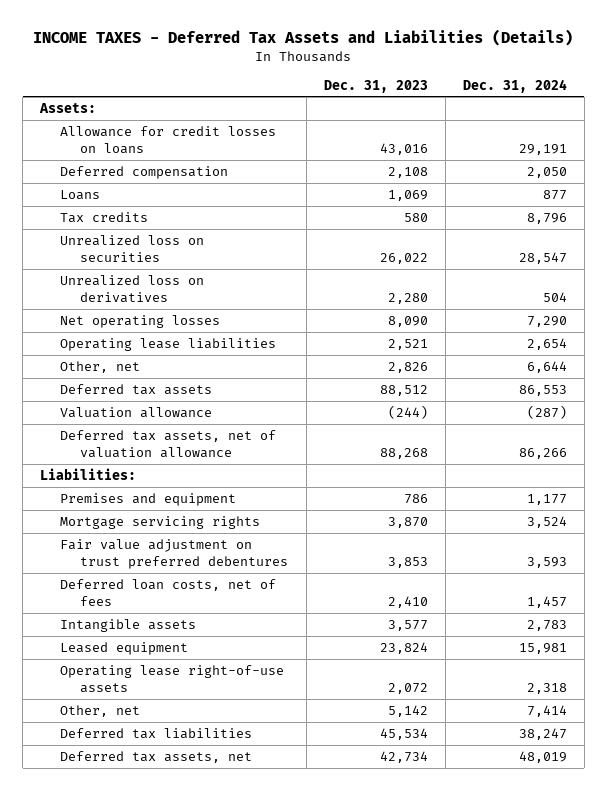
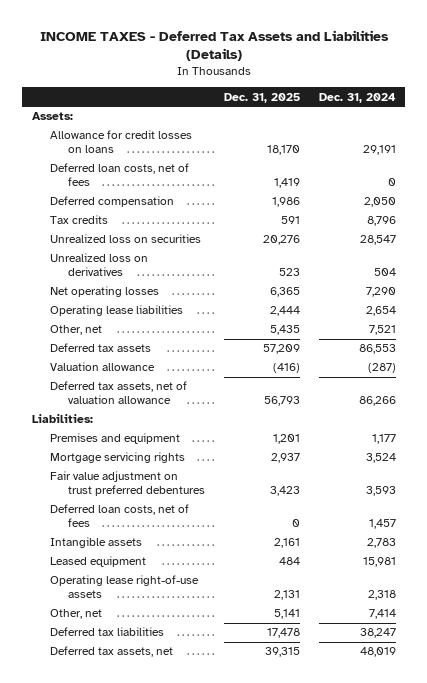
- | Dec. 31, 2023 | Dec. 31, 2024
+ | Dec. 31, 2025 | Dec. 31, 2024
+ Deferred loan costs, net of fees | 1,419 | 0
- Loans | 1,069 | 877
- Other, net | 2,826 | 6,644
+ Other, net | 5,435 | 7,521

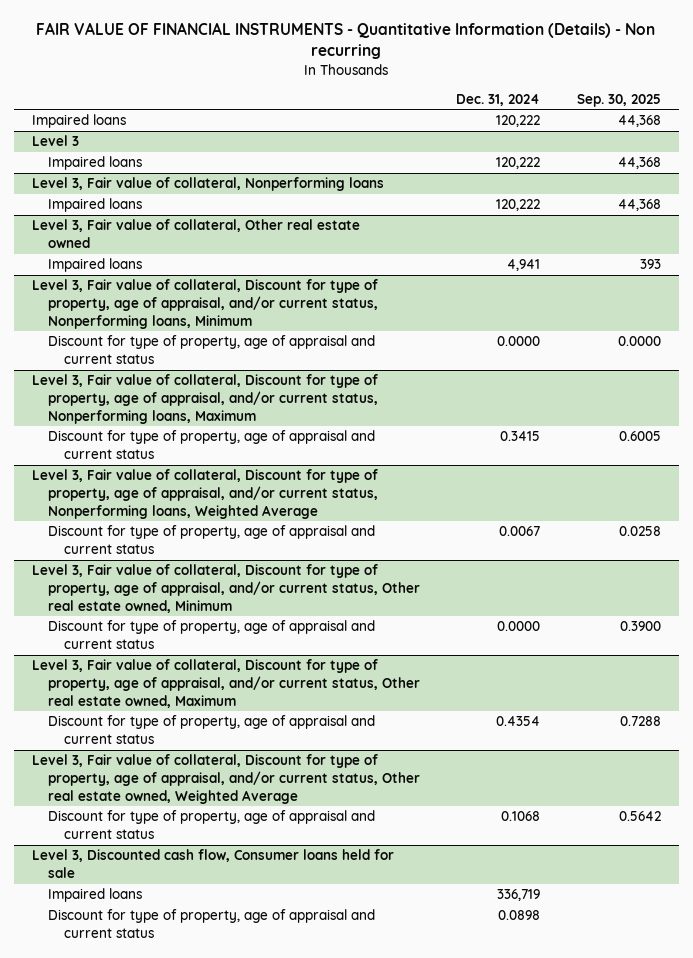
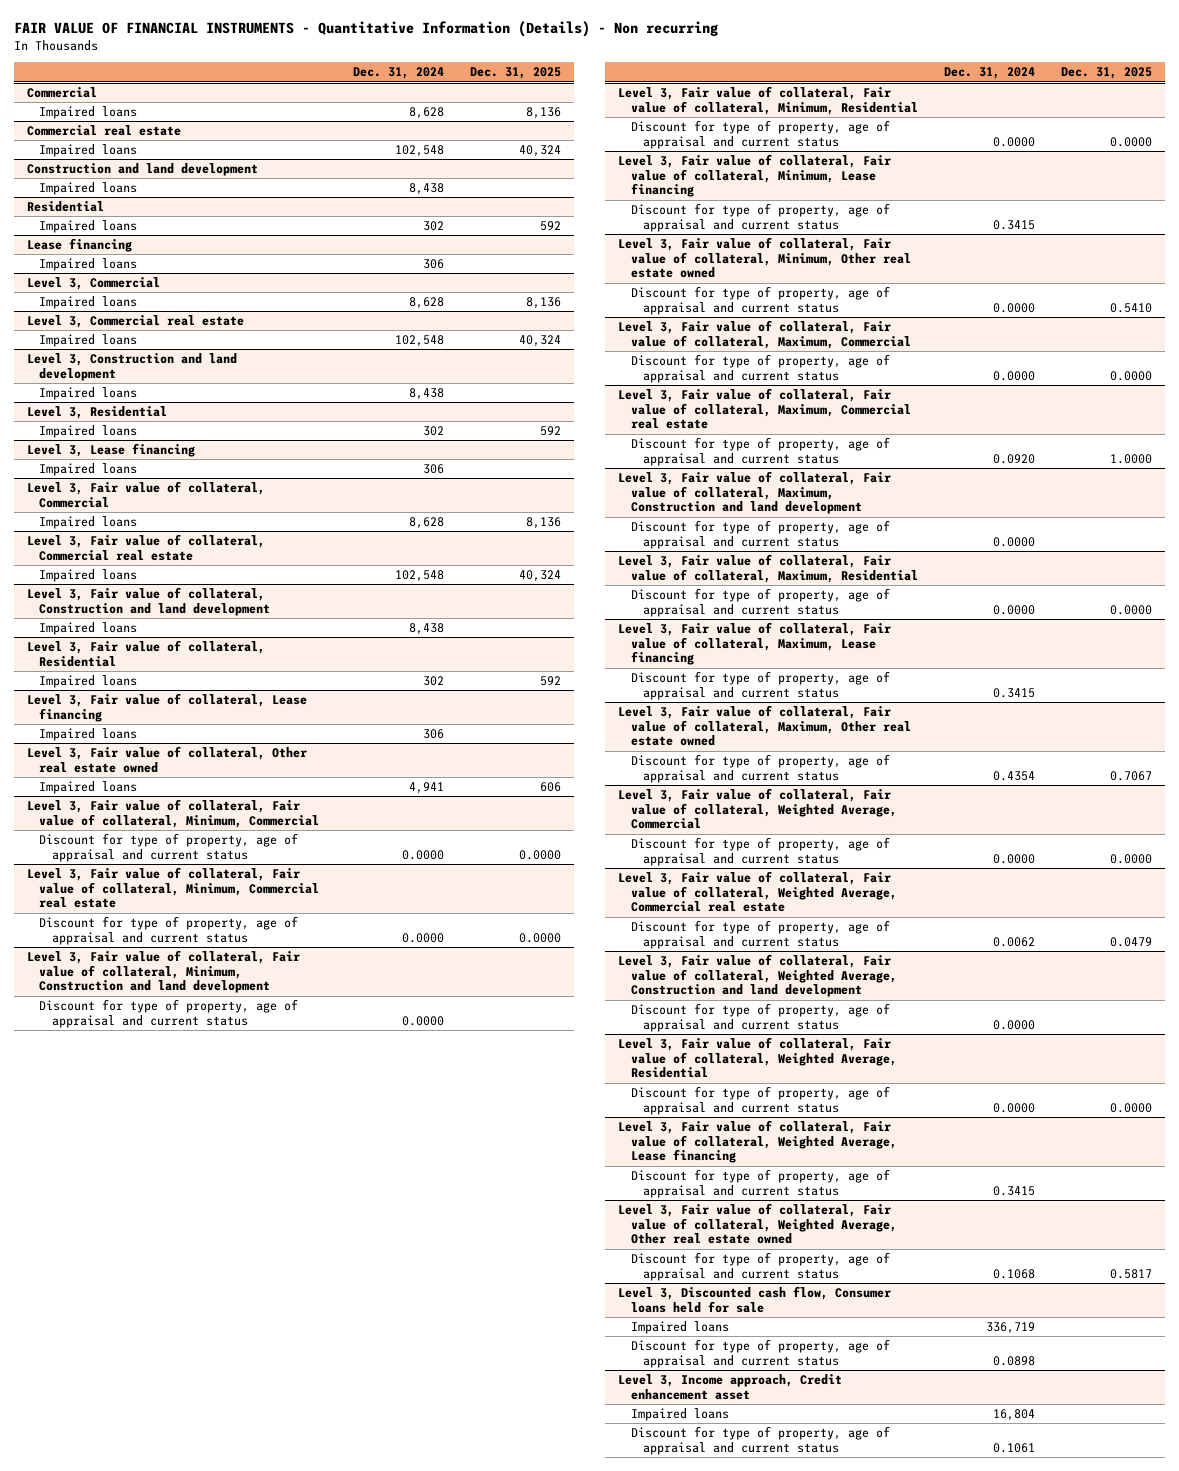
- | Dec. 31, 2024 | Sep. 30, 2025
+ | Dec. 31, 2024 | Dec. 31, 2025
- Impaired loans | 120,222 | 44,368
- Level 3
- Impaired loans | 120,222 | 44,368
- Level 3, Fair value of collateral, Nonperforming loans
- Impaired loans | 120,222 | 44,368
+ Commercial
+ Impaired loans | 8,628 | 8,136
+ Commercial real estate
+ Impaired loans | 102,548 | 40,324
+ Construction and land development
+ Impaired loans | 8,438 |
+ Residential
+ Impaired loans | 302 | 592
+ Lease financing
+ Impaired loans | 306 |
+ Level 3, Commercial
+ Impaired loans | 8,628 | 8,136
+ Level 3, Commercial real estate
+ Impaired loans | 102,548 | 40,324
+ Level 3, Construction and land development
+ Impaired loans | 8,438 |
+ Level 3, Residential
+ Impaired loans | 302 | 592
+ Level 3, Lease financing
+ Impaired loans | 306 |
+ Level 3, Fair value of collateral, Commercial
+ Impaired loans | 8,628 | 8,136
+ Level 3, Fair value of collateral, Commercial real estate
+ Impaired loans | 102,548 | 40,324
+ Level 3, Fair value of collateral, Construction and land development
+ Impaired loans | 8,438 |
+ Level 3, Fair value of collateral, Residential
+ Impaired loans | 302 | 592
+ Level 3, Fair value of collateral, Lease financing
+ Impaired loans | 306 |
- Level 3, Fair value of collateral, Discount for type of property, age of appraisal, and/or current status, Nonperforming loans, Minimum
+ Level 3, Fair value of collateral, Fair value of collateral, Minimum, Commercial
- Level 3, Fair value of collateral, Discount for type of property, age of appraisal, and/or current status, Nonperforming loans, Maximum
+ Level 3, Fair value of collateral, Fair value of collateral, Minimum, Commercial real estate
+ Discount for type of property, age of appraisal and current status | 0.0000 | 0.0000
+ Level 3, Fair value of collateral, Fair value of collateral, Minimum, Construction and land development
+ Discount for type of property, age of appraisal and current status | 0.0000 |
+ Level 3, Fair value of collateral, Fair value of collateral, Minimum, Residential
+ Discount for type of property, age of appraisal and current status | 0.0000 | 0.0000
+ Level 3, Fair value of collateral, Fair value of collateral, Minimum, Lease financing
- Level 3, Fair value of collateral, Discount for type of property, age of appraisal, and/or current status, Nonperforming loans, Weighted Average
- Discount for type of property, age of appraisal and current status | 0.0067 | 0.0258
- Level 3, Fair value of collateral, Discount for type of property, age of appraisal, and/or current status, Other real estate owned, Minimum
+ Level 3, Fair value of collateral, Fair value of collateral, Minimum, Other real estate owned
- Level 3, Fair value of collateral, Discount for type of property, age of appraisal, and/or current status, Other real estate owned, Maximum
+ Level 3, Fair value of collateral, Fair value of collateral, Maximum, Commercial
+ Discount for type of property, age of appraisal and current status | 0.0000 | 0.0000
+ Level 3, Fair value of collateral, Fair value of collateral, Maximum, Commercial real estate
+ Discount for type of property, age of appraisal and current status | 0.0920 | 1.0000
+ Level 3, Fair value of collateral, Fair value of collateral, Maximum, Construction and land development
+ Discount for type of property, age of appraisal and current status | 0.0000 |
+ Level 3, Fair value of collateral, Fair value of collateral, Maximum, Residential
+ Discount for type of property, age of appraisal and current status | 0.0000 | 0.0000
+ Level 3, Fair value of collateral, Fair value of collateral, Maximum, Lease financing
+ Discount for type of property, age of appraisal and current status | 0.3415 |
+ Level 3, Fair value of collateral, Fair value of collateral, Maximum, Other real estate owned
- Level 3, Fair value of collateral, Discount for type of property, age of appraisal, and/or current status, Other real estate owned, Weighted Average
+ Level 3, Fair value of collateral, Fair value of collateral, Weighted Average, Commercial
+ Discount for type of property, age of appraisal and current status | 0.0000 | 0.0000
+ Level 3, Fair value of collateral, Fair value of collateral, Weighted Average, Commercial real estate
+ Discount for type of property, age of appraisal and current status | 0.0062 | 0.0479
+ Level 3, Fair value of collateral, Fair value of collateral, Weighted Average, Construction and land development
+ Discount for type of property, age of appraisal and current status | 0.0000 |
+ Level 3, Fair value of collateral, Fair value of collateral, Weighted Average, Residential
+ Discount for type of property, age of appraisal and current status | 0.0000 | 0.0000
+ Level 3, Fair value of collateral, Fair value of collateral, Weighted Average, Lease financing
+ Discount for type of property, age of appraisal and current status | 0.3415 |
+ Level 3, Fair value of collateral, Fair value of collateral, Weighted Average, Other real estate owned
+ Level 3, Income approach, Credit enhancement asset
+ Impaired loans | 16,804 |
+ Discount for type of property, age of appraisal and current status | 0.1061 |

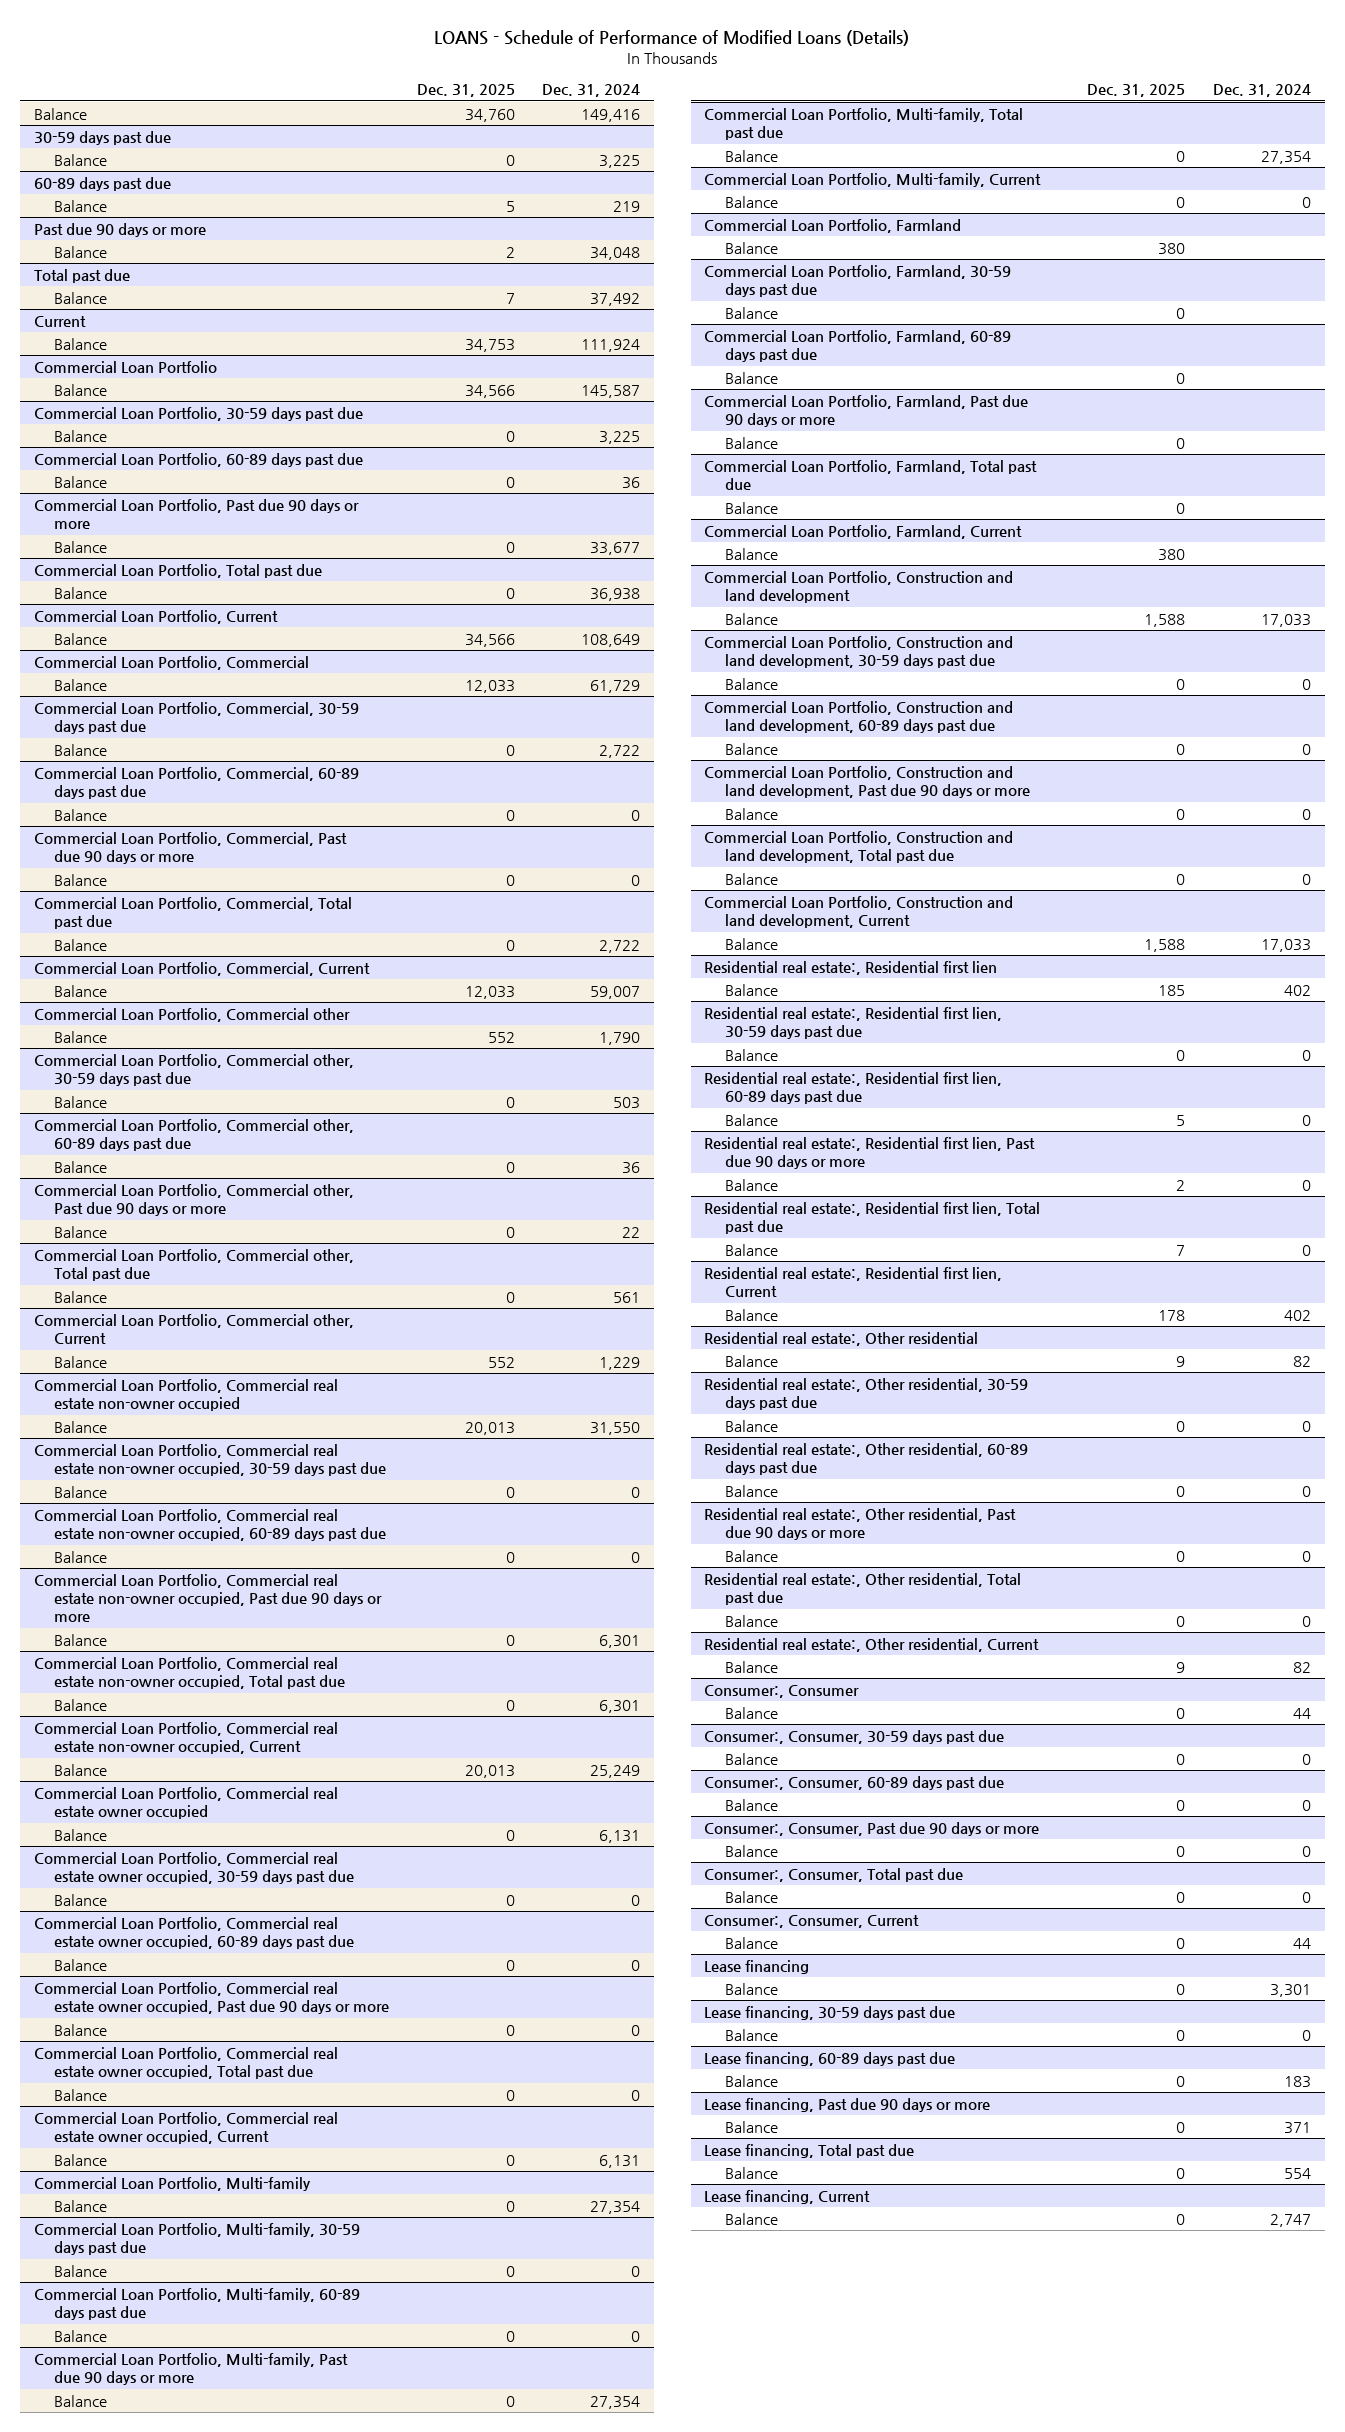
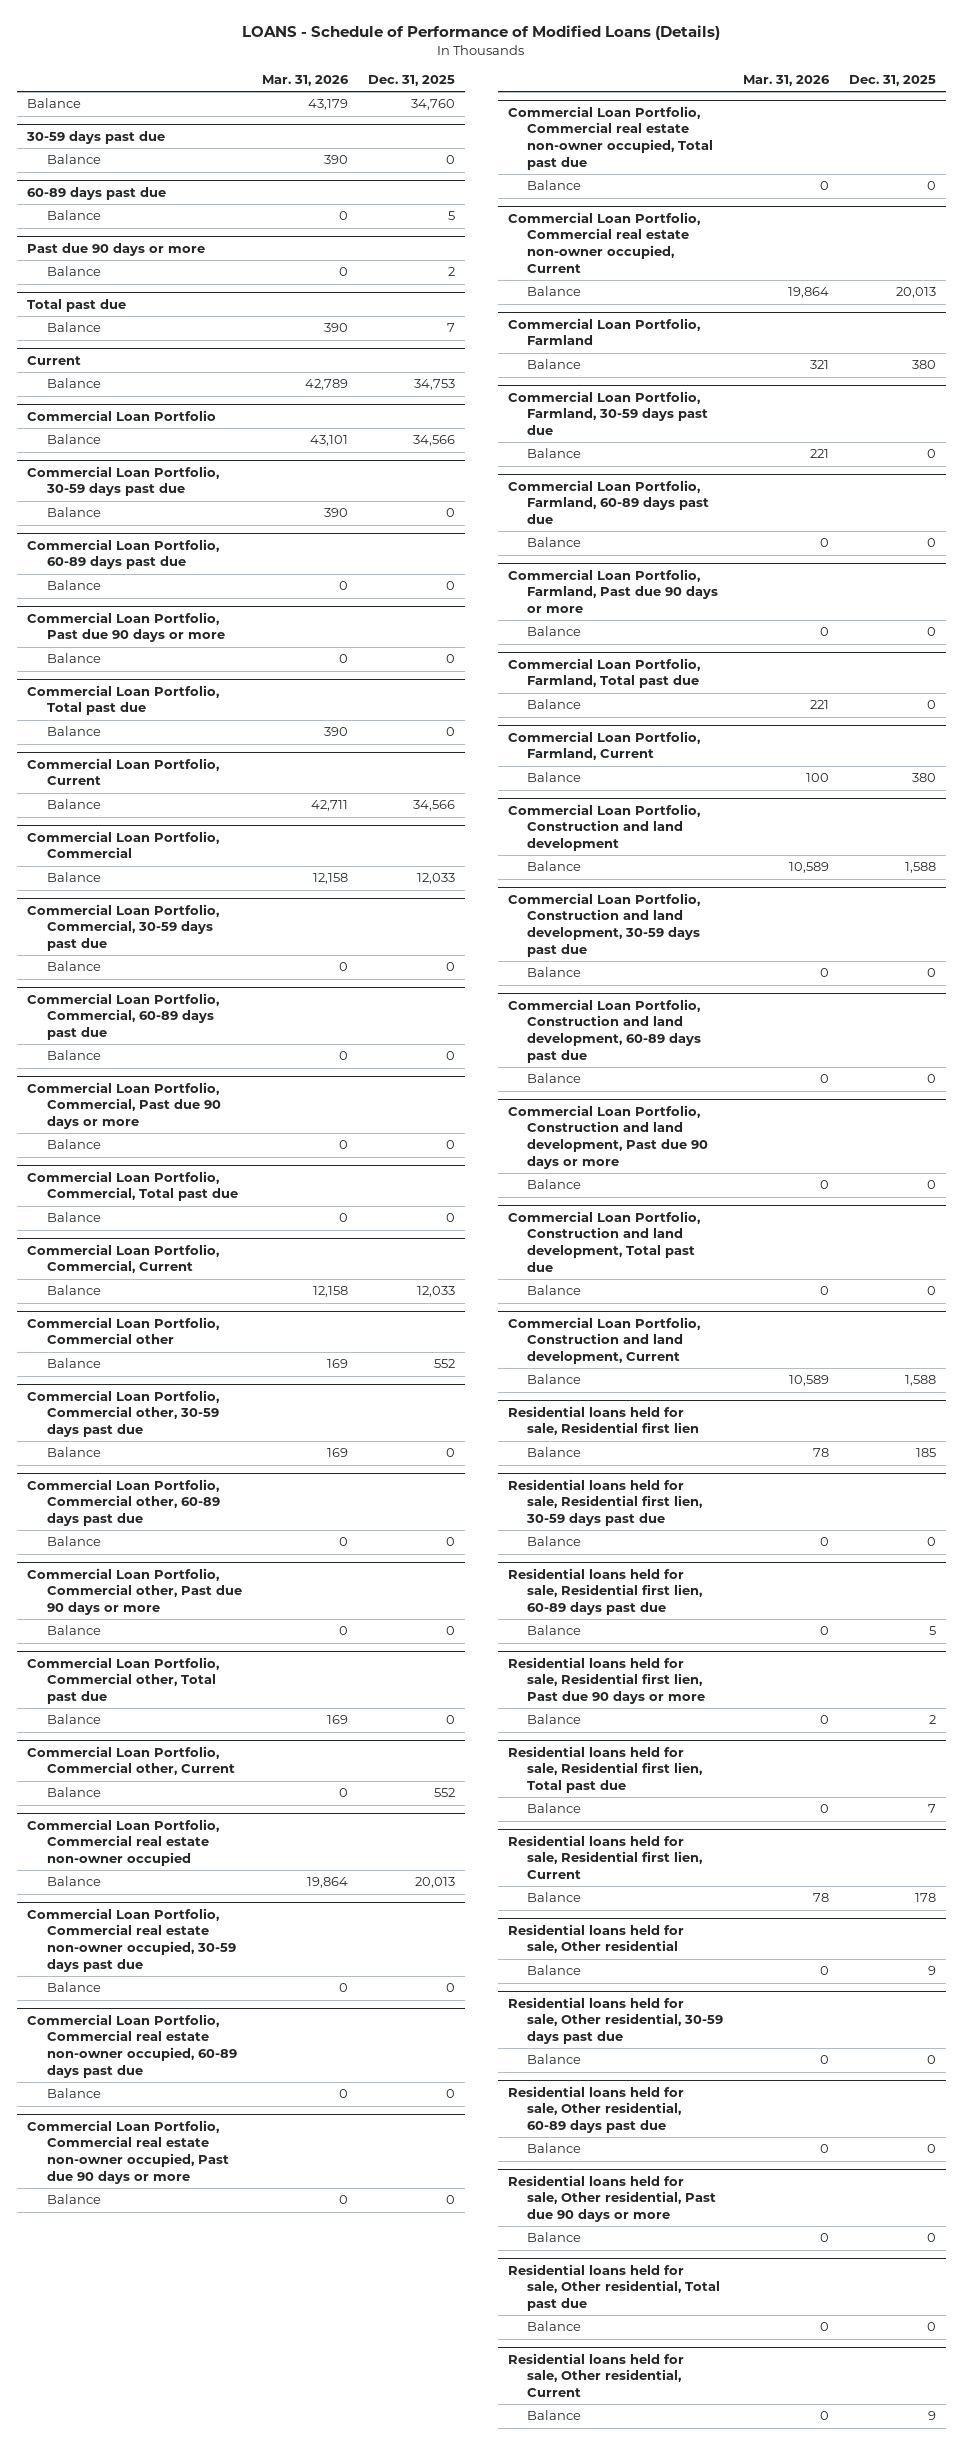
- | Dec. 31, 2025 | Dec. 31, 2024
+ | Mar. 31, 2026 | Dec. 31, 2025
- Commercial Loan Portfolio, Commercial real estate owner occupied
- Balance | 0 | 6,131
- Commercial Loan Portfolio, Commercial real estate owner occupied, 30-59 days past due
- Balance | 0 | 0
- Commercial Loan Portfolio, Commercial real estate owner occupied, 60-89 days past due
- Balance | 0 | 0
- Commercial Loan Portfolio, Commercial real estate owner occupied, Past due 90 days or more
- Balance | 0 | 0
- Commercial Loan Portfolio, Commercial real estate owner occupied, Total past due
- Balance | 0 | 0
- Commercial Loan Portfolio, Commercial real estate owner occupied, Current
- Balance | 0 | 6,131
- Commercial Loan Portfolio, Multi-family
- Balance | 0 | 27,354
- Commercial Loan Portfolio, Multi-family, 30-59 days past due
- Balance | 0 | 0
- Commercial Loan Portfolio, Multi-family, 60-89 days past due
- Balance | 0 | 0
- Commercial Loan Portfolio, Multi-family, Past due 90 days or more
- Balance | 0 | 27,354
- Commercial Loan Portfolio, Multi-family, Total past due
- Balance | 0 | 27,354
- Commercial Loan Portfolio, Multi-family, Current
- Balance | 0 | 0
- Residential real estate:, Residential first lien
+ Residential loans held for sale, Residential first lien
- Residential real estate:, Residential first lien, 30-59 days past due
+ Residential loans held for sale, Residential first lien, 30-59 days past due
- Residential real estate:, Residential first lien, 60-89 days past due
+ Residential loans held for sale, Residential first lien, 60-89 days past due
- Residential real estate:, Residential first lien, Past due 90 days or more
+ Residential loans held for sale, Residential first lien, Past due 90 days or more
- Residential real estate:, Residential first lien, Total past due
+ Residential loans held for sale, Residential first lien, Total past due
- Residential real estate:, Residential first lien, Current
+ Residential loans held for sale, Residential first lien, Current
- Residential real estate:, Other residential
+ Residential loans held for sale, Other residential
- Residential real estate:, Other residential, 30-59 days past due
+ Residential loans held for sale, Other residential, 30-59 days past due
- Residential real estate:, Other residential, 60-89 days past due
+ Residential loans held for sale, Other residential, 60-89 days past due
- Residential real estate:, Other residential, Past due 90 days or more
+ Residential loans held for sale, Other residential, Past due 90 days or more
- Residential real estate:, Other residential, Total past due
+ Residential loans held for sale, Other residential, Total past due
- Residential real estate:, Other residential, Current
+ Residential loans held for sale, Other residential, Current
- Consumer:, Consumer
- Balance | 0 | 44
- Consumer:, Consumer, 30-59 days past due
- Balance | 0 | 0
- Consumer:, Consumer, 60-89 days past due
- Balance | 0 | 0
- Consumer:, Consumer, Past due 90 days or more
- Balance | 0 | 0
- Consumer:, Consumer, Total past due
- Balance | 0 | 0
- Consumer:, Consumer, Current
- Balance | 0 | 44
- Lease financing
- Balance | 0 | 3,301
- Lease financing, 30-59 days past due
- Balance | 0 | 0
- Lease financing, 60-89 days past due
- Balance | 0 | 183
- Lease financing, Past due 90 days or more
- Balance | 0 | 371
- Lease financing, Total past due
- Balance | 0 | 554
- Lease financing, Current
- Balance | 0 | 2,747

